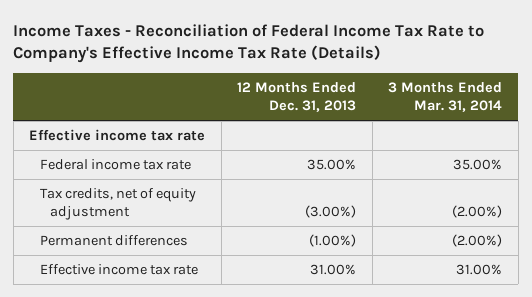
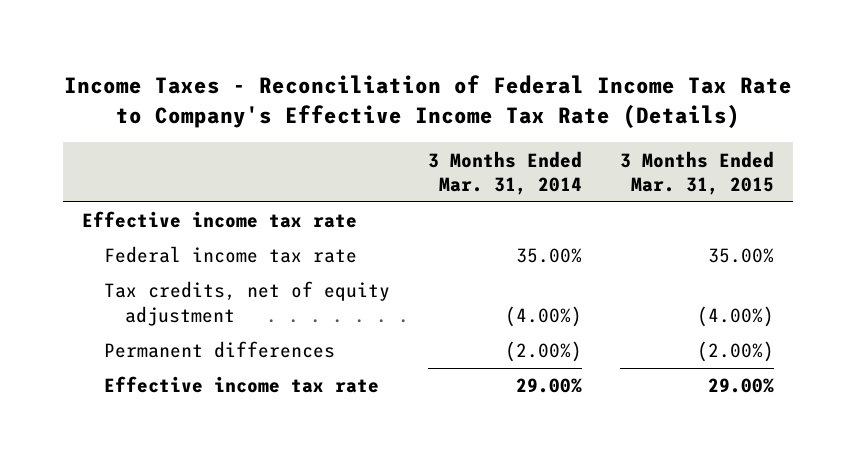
- | 12 Months Ended Dec. 31, 2013 | 3 Months Ended Mar. 31, 2014
+ | 3 Months Ended Mar. 31, 2014 | 3 Months Ended Mar. 31, 2015
- Tax credits, net of equity adjustment | (3.00%) | (2.00%)
+ Tax credits, net of equity adjustment | (4.00%) | (4.00%)
- Effective income tax rate | 31.00% | 31.00%
+ Effective income tax rate | 29.00% | 29.00%

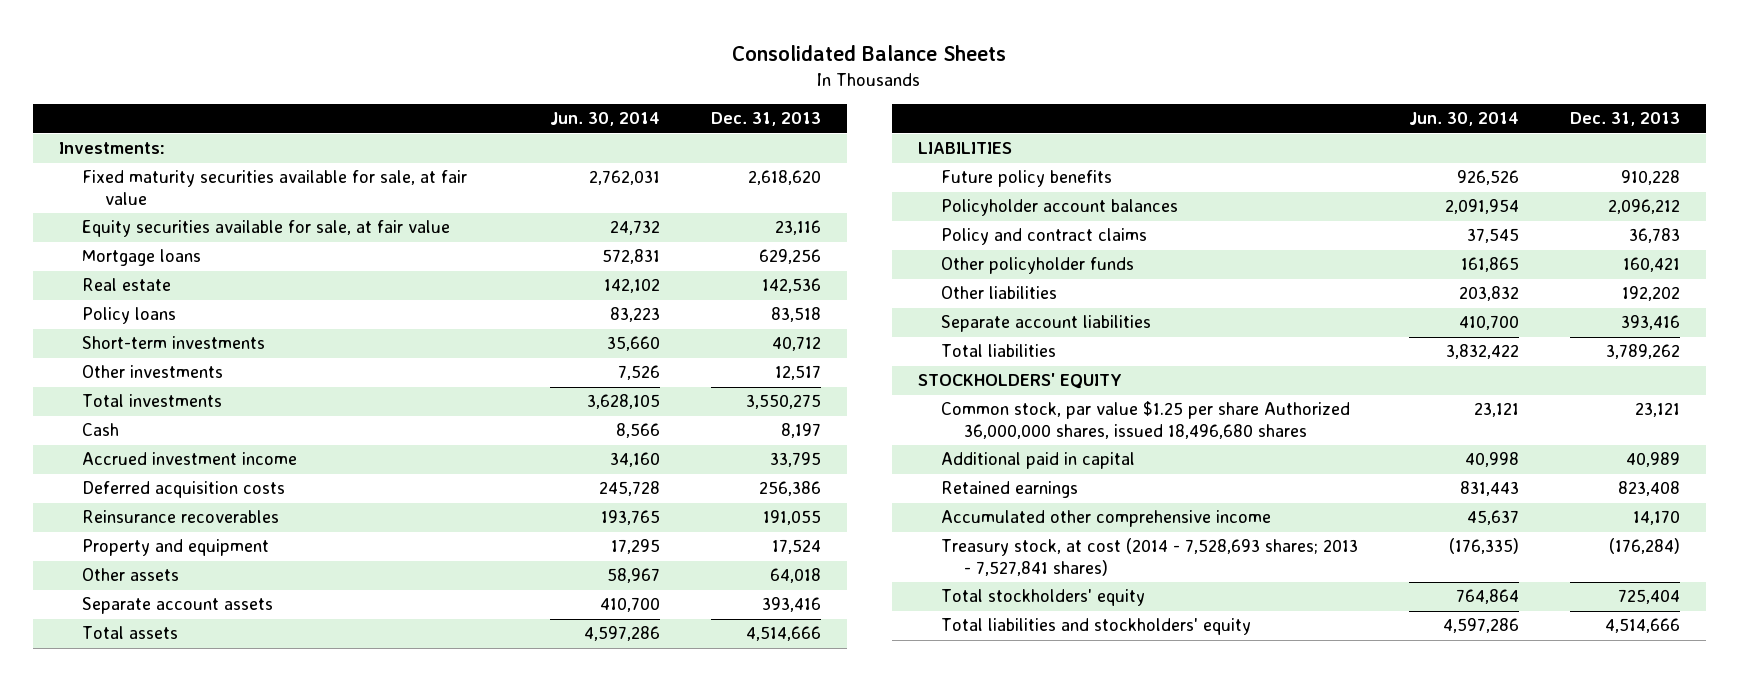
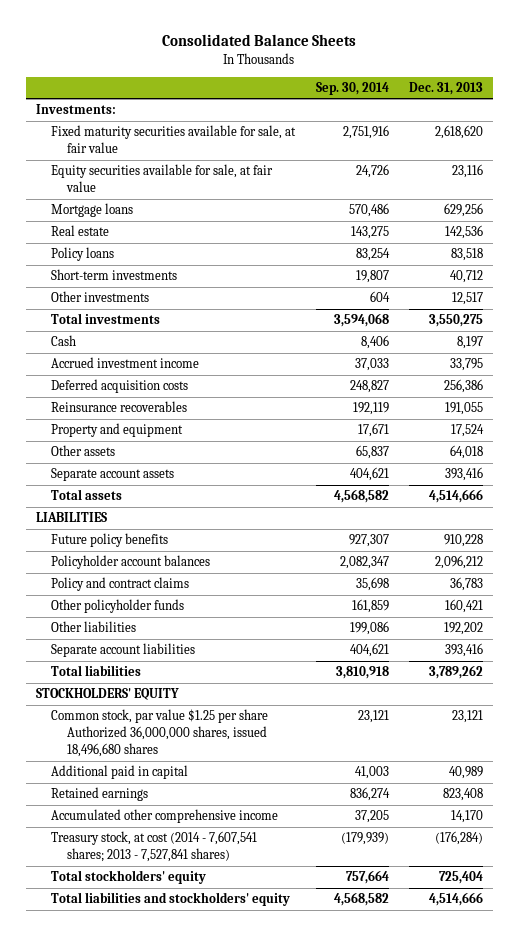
- | Jun. 30, 2014 | Dec. 31, 2013
+ | Sep. 30, 2014 | Dec. 31, 2013
- Treasury stock, at cost (2014 - 7,528,693 shares; 2013 - 7,527,841 shares) | (176,335) | (176,284)
+ Treasury stock, at cost (2014 - 7,607,541 shares; 2013 - 7,527,841 shares) | (179,939) | (176,284)

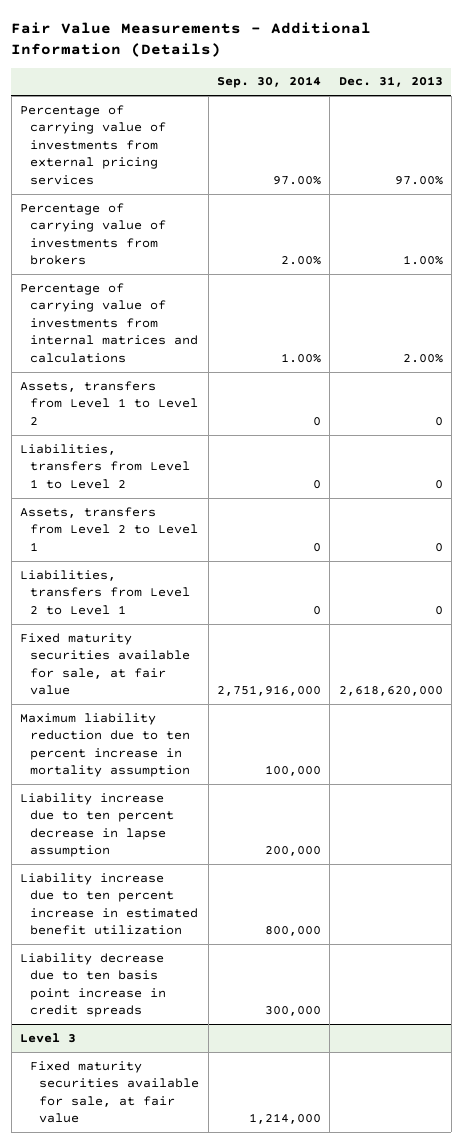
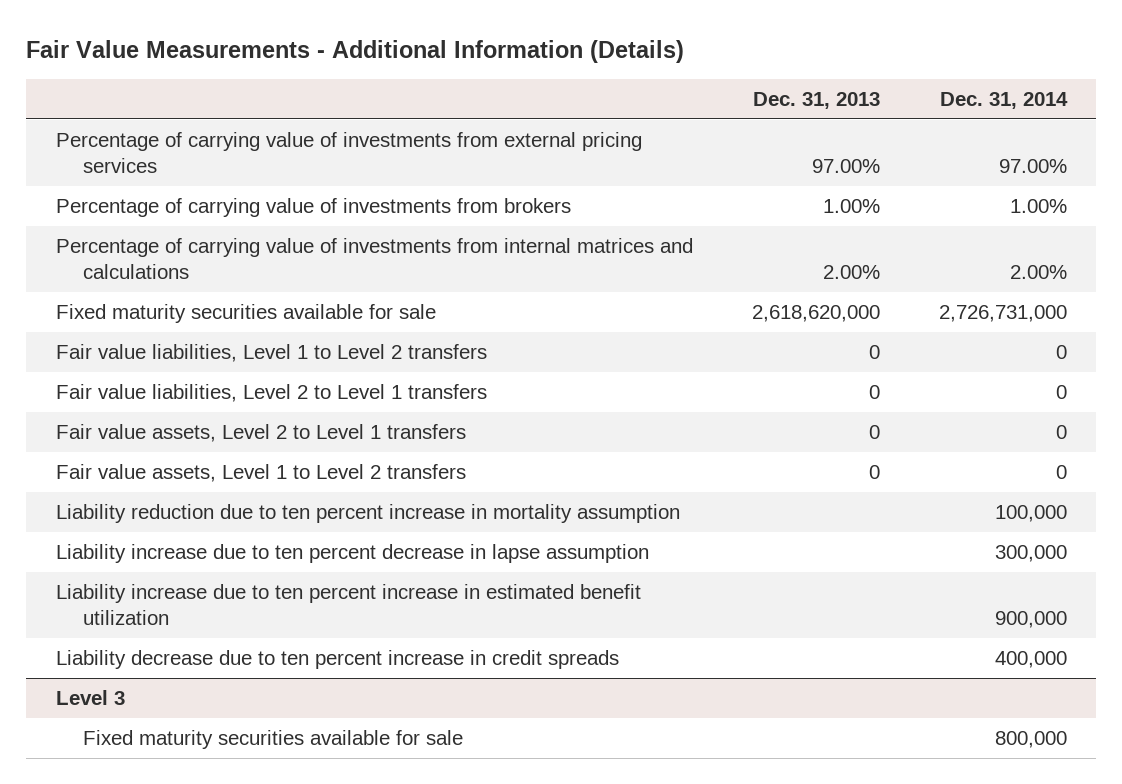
- | Sep. 30, 2014 | Dec. 31, 2013
+ | Dec. 31, 2013 | Dec. 31, 2014
- Assets, transfers from Level 1 to Level 2 | 0 | 0
- Liabilities, transfers from Level 1 to Level 2 | 0 | 0
- Assets, transfers from Level 2 to Level 1 | 0 | 0
- Liabilities, transfers from Level 2 to Level 1 | 0 | 0
- Fixed maturity securities available for sale, at fair value | 2,751,916,000 | 2,618,620,000
- Maximum liability reduction due to ten percent increase in mortality assumption | 100,000 |
+ Fixed maturity securities available for sale | 2,618,620,000 | 2,726,731,000
+ Fair value liabilities, Level 1 to Level 2 transfers | 0 | 0
+ Fair value liabilities, Level 2 to Level 1 transfers | 0 | 0
+ Fair value assets, Level 2 to Level 1 transfers | 0 | 0
+ Fair value assets, Level 1 to Level 2 transfers | 0 | 0
+ Liability reduction due to ten percent increase in mortality assumption | | 100,000
- Liability decrease due to ten basis point increase in credit spreads | 300,000 |
+ Liability decrease due to ten percent increase in credit spreads | | 400,000
@ Level 3
- Fixed maturity securities available for sale, at fair value | 1,214,000 |
+ Fixed maturity securities available for sale | | 800,000

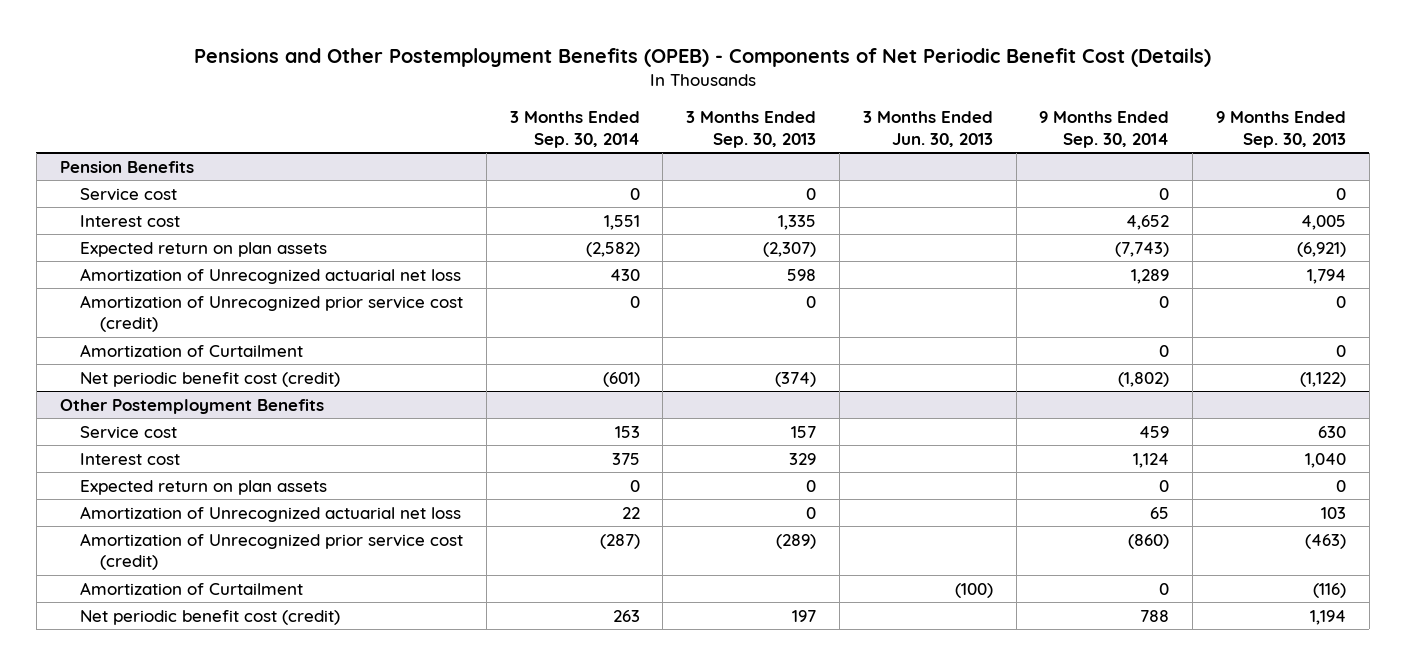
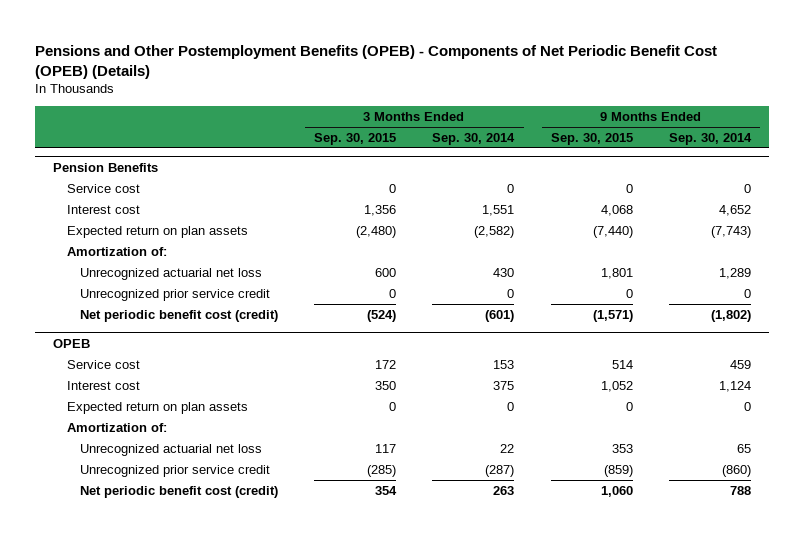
- Pensions and Other Postemployment Benefits (OPEB) - Components of Net Periodic Benefit Cost (Details)
+ Pensions and Other Postemployment Benefits (OPEB) - Components of Net Periodic Benefit Cost (OPEB) (Details)
- | 3 Months Ended Sep. 30, 2014 | 3 Months Ended Sep. 30, 2013 | 3 Months Ended Jun. 30, 2013 | 9 Months Ended Sep. 30, 2014 | 9 Months Ended Sep. 30, 2013
+ | 3 Months Ended Sep. 30, 2015 | 3 Months Ended Sep. 30, 2014 | 9 Months Ended Sep. 30, 2015 | 9 Months Ended Sep. 30, 2014
@ Pension Benefits
- Amortization of Unrecognized actuarial net loss | 430 | 598 | | 1,289 | 1,794
- Amortization of Unrecognized prior service cost (credit) | 0 | 0 | | 0 | 0
- Amortization of Curtailment | | | | 0 | 0
+ Amortization of:
+ Unrecognized actuarial net loss | 600 | 430 | 1,801 | 1,289
+ Unrecognized prior service credit | 0 | 0 | 0 | 0
- Other Postemployment Benefits
+ OPEB
- Amortization of Unrecognized actuarial net loss | 22 | 0 | | 65 | 103
- Amortization of Unrecognized prior service cost (credit) | (287) | (289) | | (860) | (463)
- Amortization of Curtailment | | | (100) | 0 | (116)
+ Amortization of:
+ Unrecognized actuarial net loss | 117 | 22 | 353 | 65
+ Unrecognized prior service credit | (285) | (287) | (859) | (860)

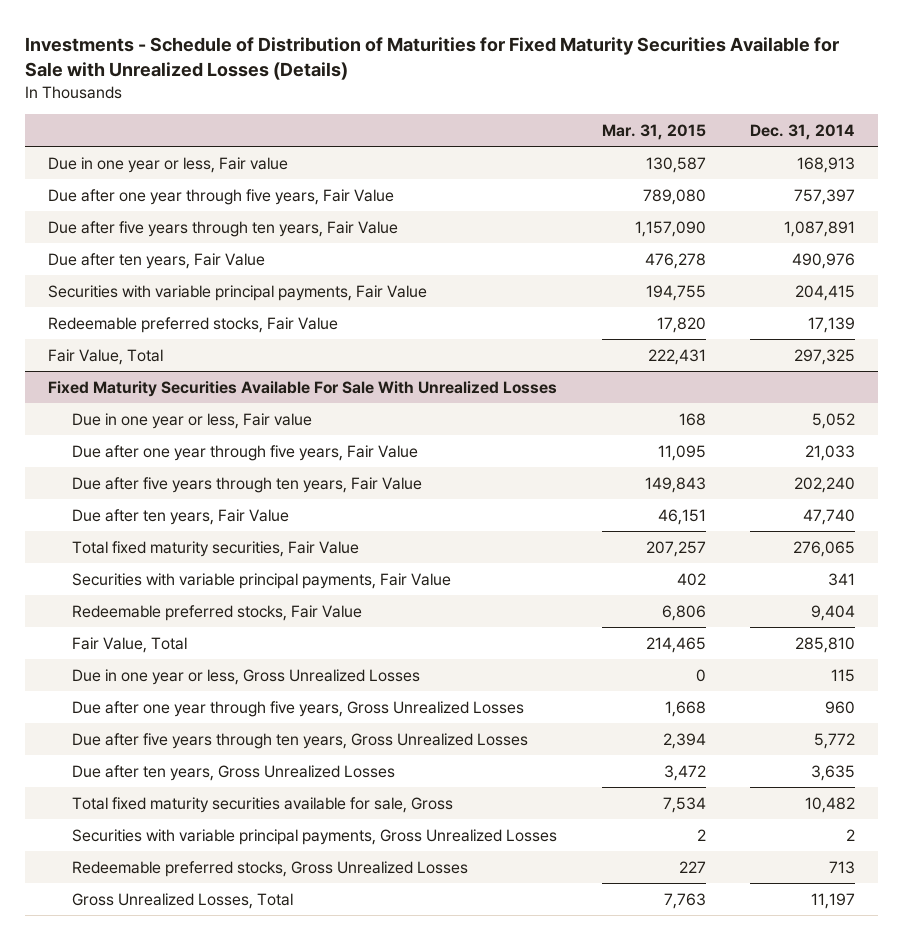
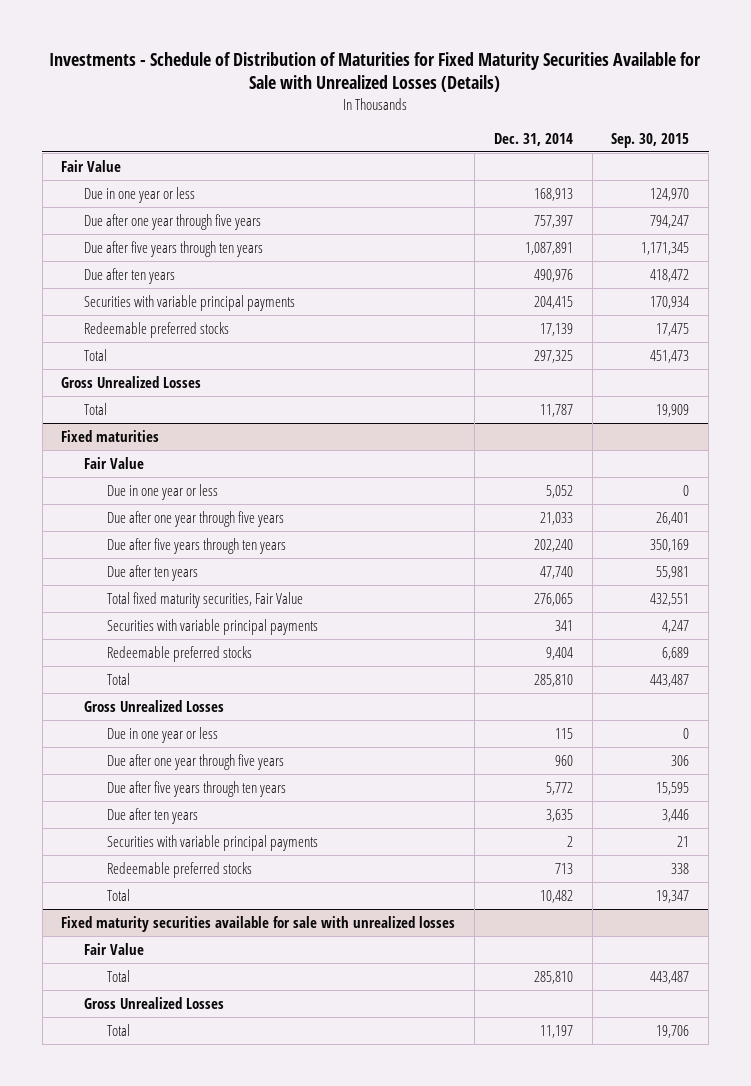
- | Mar. 31, 2015 | Dec. 31, 2014
+ | Dec. 31, 2014 | Sep. 30, 2015
- Due in one year or less, Fair value | 130,587 | 168,913
- Due after one year through five years, Fair Value | 789,080 | 757,397
- Due after five years through ten years, Fair Value | 1,157,090 | 1,087,891
- Due after ten years, Fair Value | 476,278 | 490,976
- Securities with variable principal payments, Fair Value | 194,755 | 204,415
- Redeemable preferred stocks, Fair Value | 17,820 | 17,139
- Fair Value, Total | 222,431 | 297,325
- Fixed Maturity Securities Available For Sale With Unrealized Losses
- Due in one year or less, Fair value | 168 | 5,052
- Due after one year through five years, Fair Value | 11,095 | 21,033
- Due after five years through ten years, Fair Value | 149,843 | 202,240
- Due after ten years, Fair Value | 46,151 | 47,740
+ Fair Value
+ Due in one year or less | 168,913 | 124,970
+ Due after one year through five years | 757,397 | 794,247
+ Due after five years through ten years | 1,087,891 | 1,171,345
+ Due after ten years | 490,976 | 418,472
+ Securities with variable principal payments | 204,415 | 170,934
+ Redeemable preferred stocks | 17,139 | 17,475
+ Total | 297,325 | 451,473
+ Gross Unrealized Losses
+ Total | 11,787 | 19,909
+ Fixed maturities
+ Fair Value
+ Due in one year or less | 5,052 | 0
+ Due after one year through five years | 21,033 | 26,401
+ Due after five years through ten years | 202,240 | 350,169
+ Due after ten years | 47,740 | 55,981
- Securities with variable principal payments, Fair Value | 402 | 341
- Redeemable preferred stocks, Fair Value | 6,806 | 9,404
- Fair Value, Total | 214,465 | 285,810
- Due in one year or less, Gross Unrealized Losses | 0 | 115
- Due after one year through five years, Gross Unrealized Losses | 1,668 | 960
- Due after five years through ten years, Gross Unrealized Losses | 2,394 | 5,772
- Due after ten years, Gross Unrealized Losses | 3,472 | 3,635
- Total fixed maturity securities available for sale, Gross | 7,534 | 10,482
- Securities with variable principal payments, Gross Unrealized Losses | 2 | 2
- Redeemable preferred stocks, Gross Unrealized Losses | 227 | 713
- Gross Unrealized Losses, Total | 7,763 | 11,197
+ Securities with variable principal payments | 341 | 4,247
+ Redeemable preferred stocks | 9,404 | 6,689
+ Total | 285,810 | 443,487
+ Gross Unrealized Losses
+ Due in one year or less | 115 | 0
+ Due after one year through five years | 960 | 306
+ Due after five years through ten years | 5,772 | 15,595
+ Due after ten years | 3,635 | 3,446
+ Securities with variable principal payments | 2 | 21
+ Redeemable preferred stocks | 713 | 338
+ Total | 10,482 | 19,347
+ Fixed maturity securities available for sale with unrealized losses
+ Fair Value
+ Total | 285,810 | 443,487
+ Gross Unrealized Losses
+ Total | 11,197 | 19,706

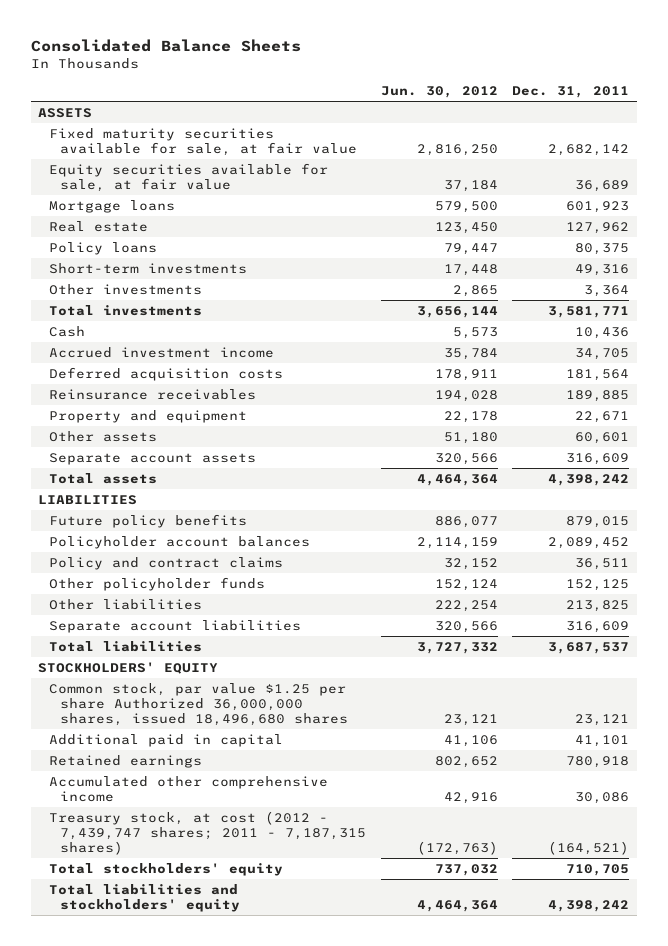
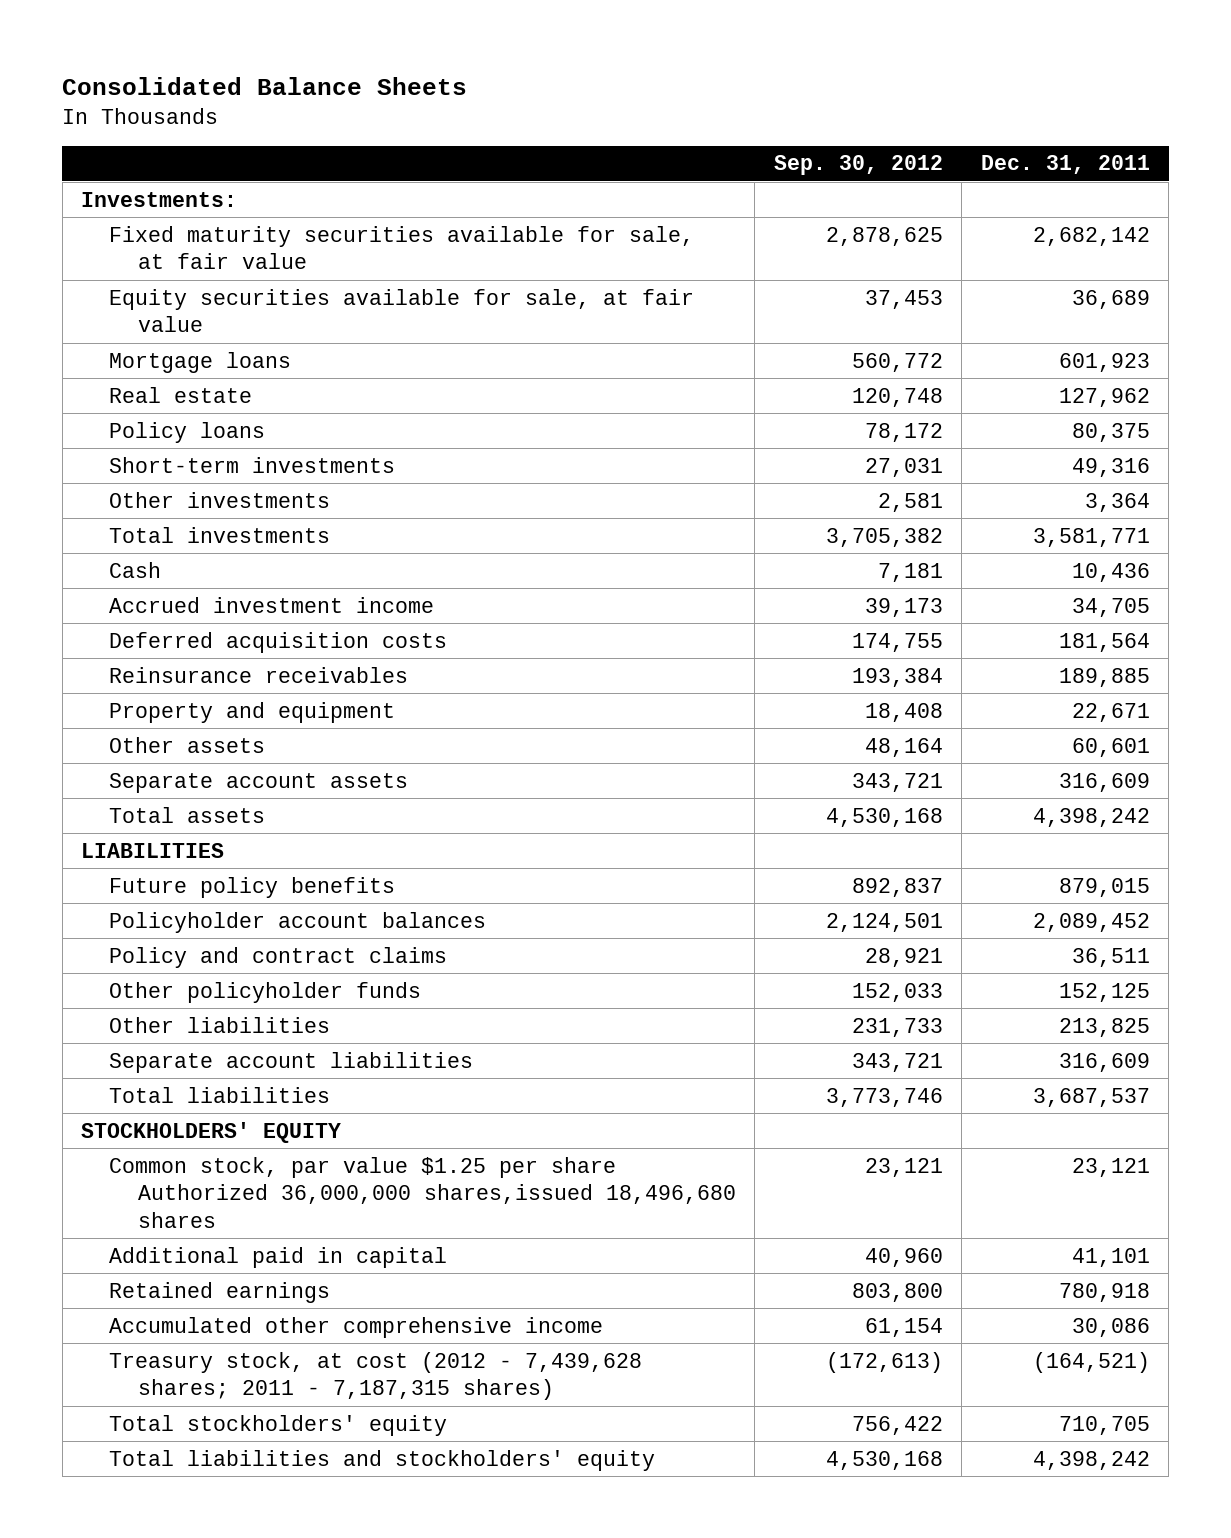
- | Jun. 30, 2012 | Dec. 31, 2011
+ | Sep. 30, 2012 | Dec. 31, 2011
- ASSETS
+ Investments:
- Common stock, par value $1.25 per share Authorized 36,000,000 shares, issued 18,496,680 shares | 23,121 | 23,121
+ Common stock, par value $1.25 per share Authorized 36,000,000 shares,issued 18,496,680 shares | 23,121 | 23,121
- Treasury stock, at cost (2012 - 7,439,747 shares; 2011 - 7,187,315 shares) | (172,763) | (164,521)
+ Treasury stock, at cost (2012 - 7,439,628 shares; 2011 - 7,187,315 shares) | (172,613) | (164,521)

